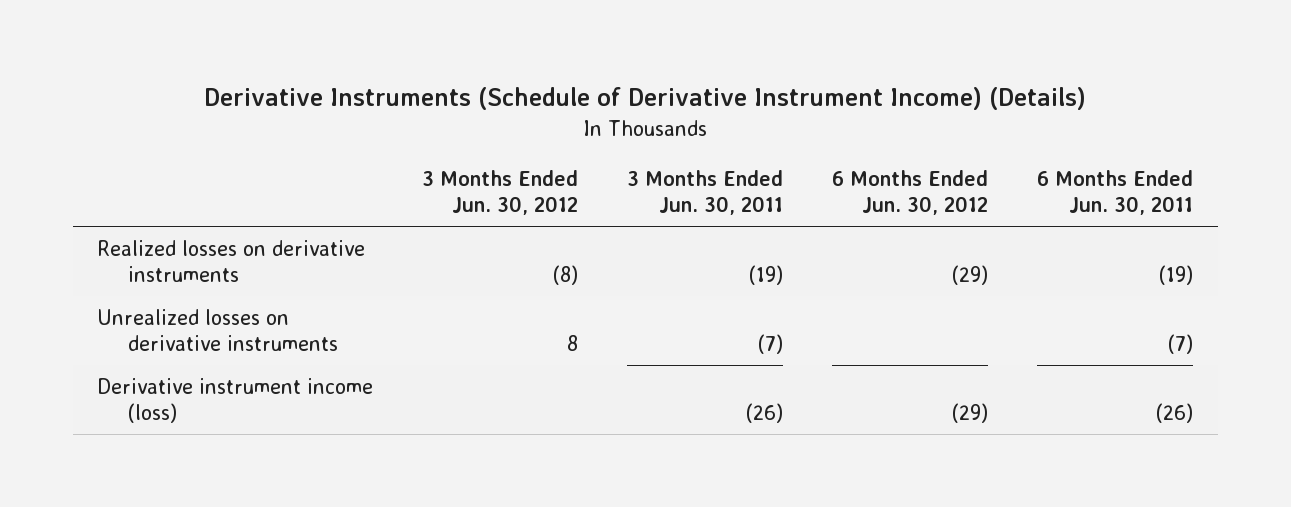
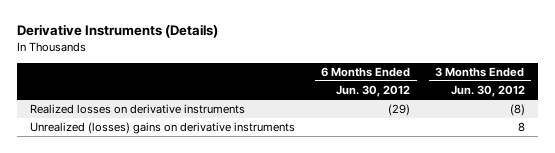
- Derivative Instruments (Schedule of Derivative Instrument Income) (Details)
+ Derivative Instruments (Details)
- | 3 Months Ended Jun. 30, 2012 | 3 Months Ended Jun. 30, 2011 | 6 Months Ended Jun. 30, 2012 | 6 Months Ended Jun. 30, 2011
+ | 6 Months Ended Jun. 30, 2012 | 3 Months Ended Jun. 30, 2012
- Unrealized losses on derivative instruments | 8 | (7) | | (7)
- Derivative instrument income (loss) | | (26) | (29) | (26)
+ Unrealized (losses) gains on derivative instruments | | 8

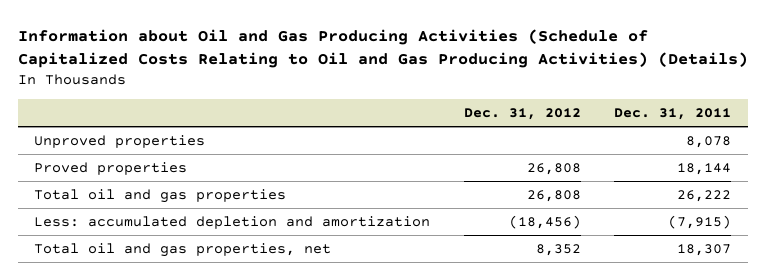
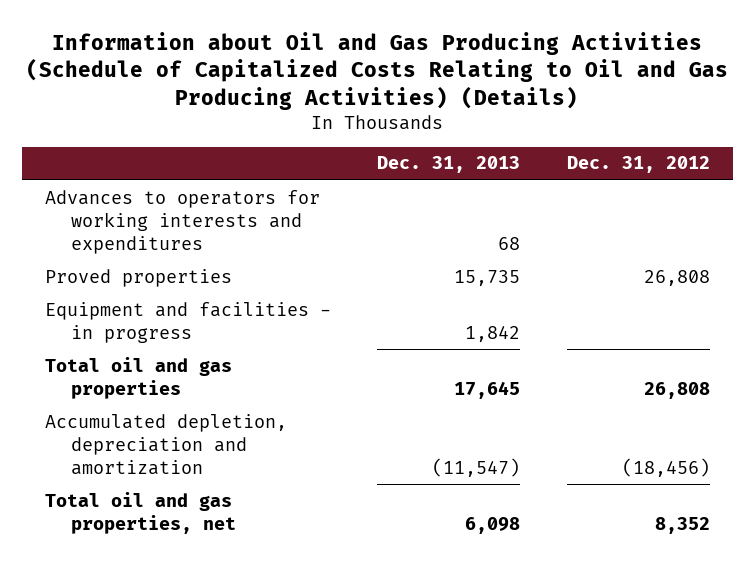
- | Dec. 31, 2012 | Dec. 31, 2011
+ | Dec. 31, 2013 | Dec. 31, 2012
- Unproved properties | | 8,078
+ Advances to operators for working interests and expenditures | 68 |
+ Equipment and facilities - in progress | 1,842 |
- Less: accumulated depletion and amortization | (18,456) | (7,915)
+ Accumulated depletion, depreciation and amortization | (11,547) | (18,456)

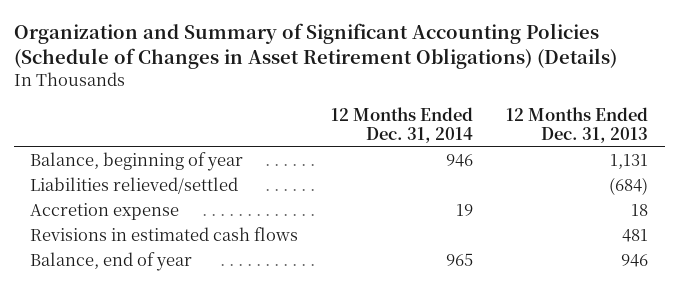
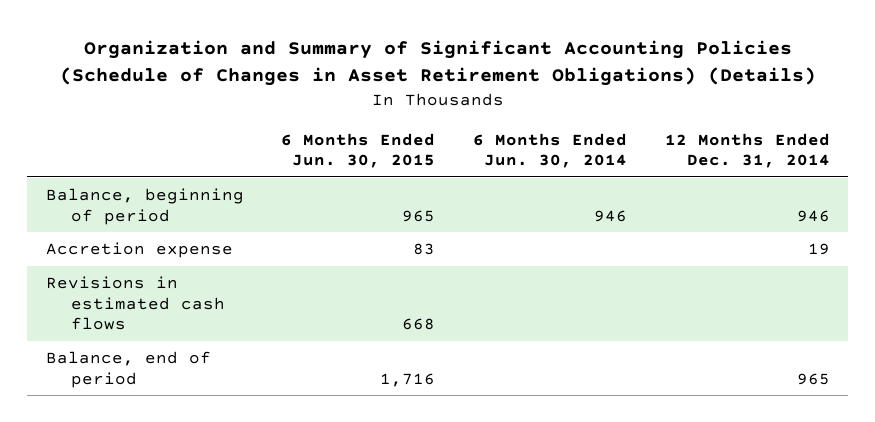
- | 12 Months Ended Dec. 31, 2014 | 12 Months Ended Dec. 31, 2013
+ | 6 Months Ended Jun. 30, 2015 | 6 Months Ended Jun. 30, 2014 | 12 Months Ended Dec. 31, 2014
- Balance, beginning of year | 946 | 1,131
- Liabilities relieved/settled | | (684)
+ Balance, beginning of period | 965 | 946 | 946
- Balance, end of year | 965 | 946
+ Balance, end of period | 1,716 | | 965

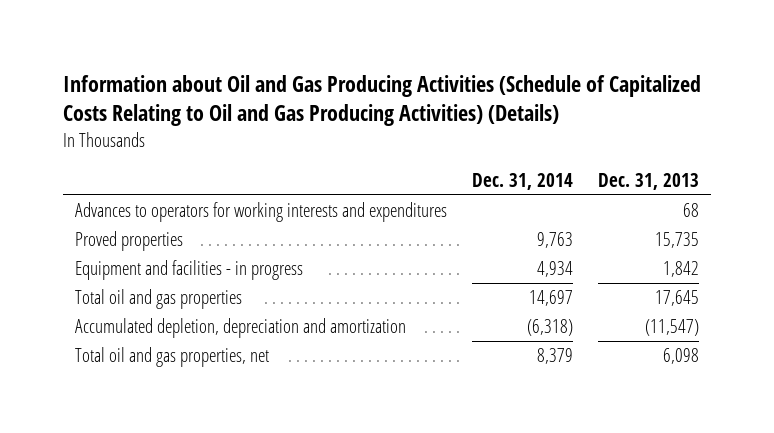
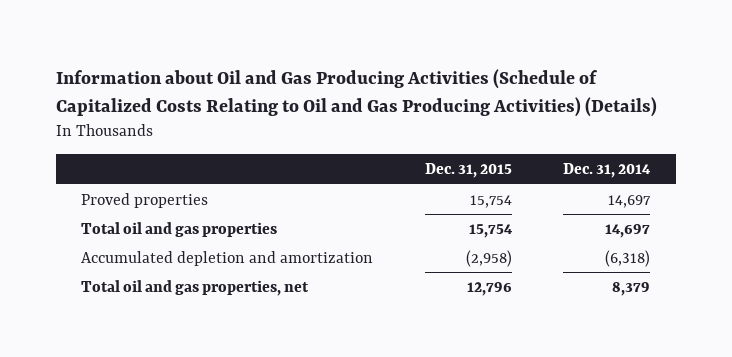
- | Dec. 31, 2014 | Dec. 31, 2013
+ | Dec. 31, 2015 | Dec. 31, 2014
- Advances to operators for working interests and expenditures | | 68
- Proved properties | 9,763 | 15,735
- Equipment and facilities - in progress | 4,934 | 1,842
+ Proved properties | 15,754 | 14,697
- Accumulated depletion, depreciation and amortization | (6,318) | (11,547)
+ Accumulated depletion and amortization | (2,958) | (6,318)

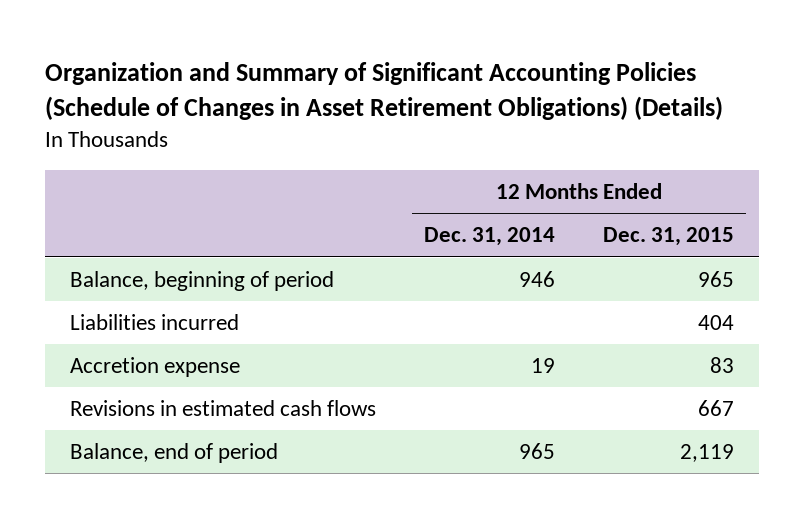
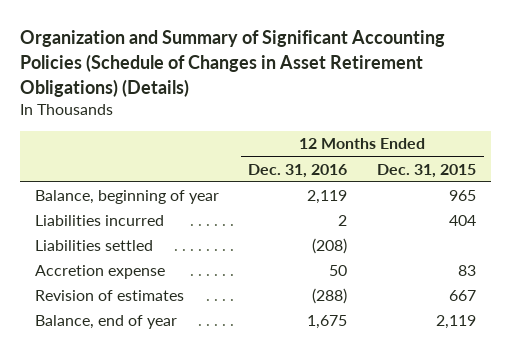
- | 12 Months Ended Dec. 31, 2014 | 12 Months Ended Dec. 31, 2015
+ | 12 Months Ended Dec. 31, 2016 | 12 Months Ended Dec. 31, 2015
- Balance, beginning of period | 946 | 965
+ Balance, beginning of year | 2,119 | 965
+ Liabilities settled | (208) |
- Revisions in estimated cash flows | | 667
- Balance, end of period | 965 | 2,119
+ Revision of estimates | (288) | 667
+ Balance, end of year | 1,675 | 2,119

